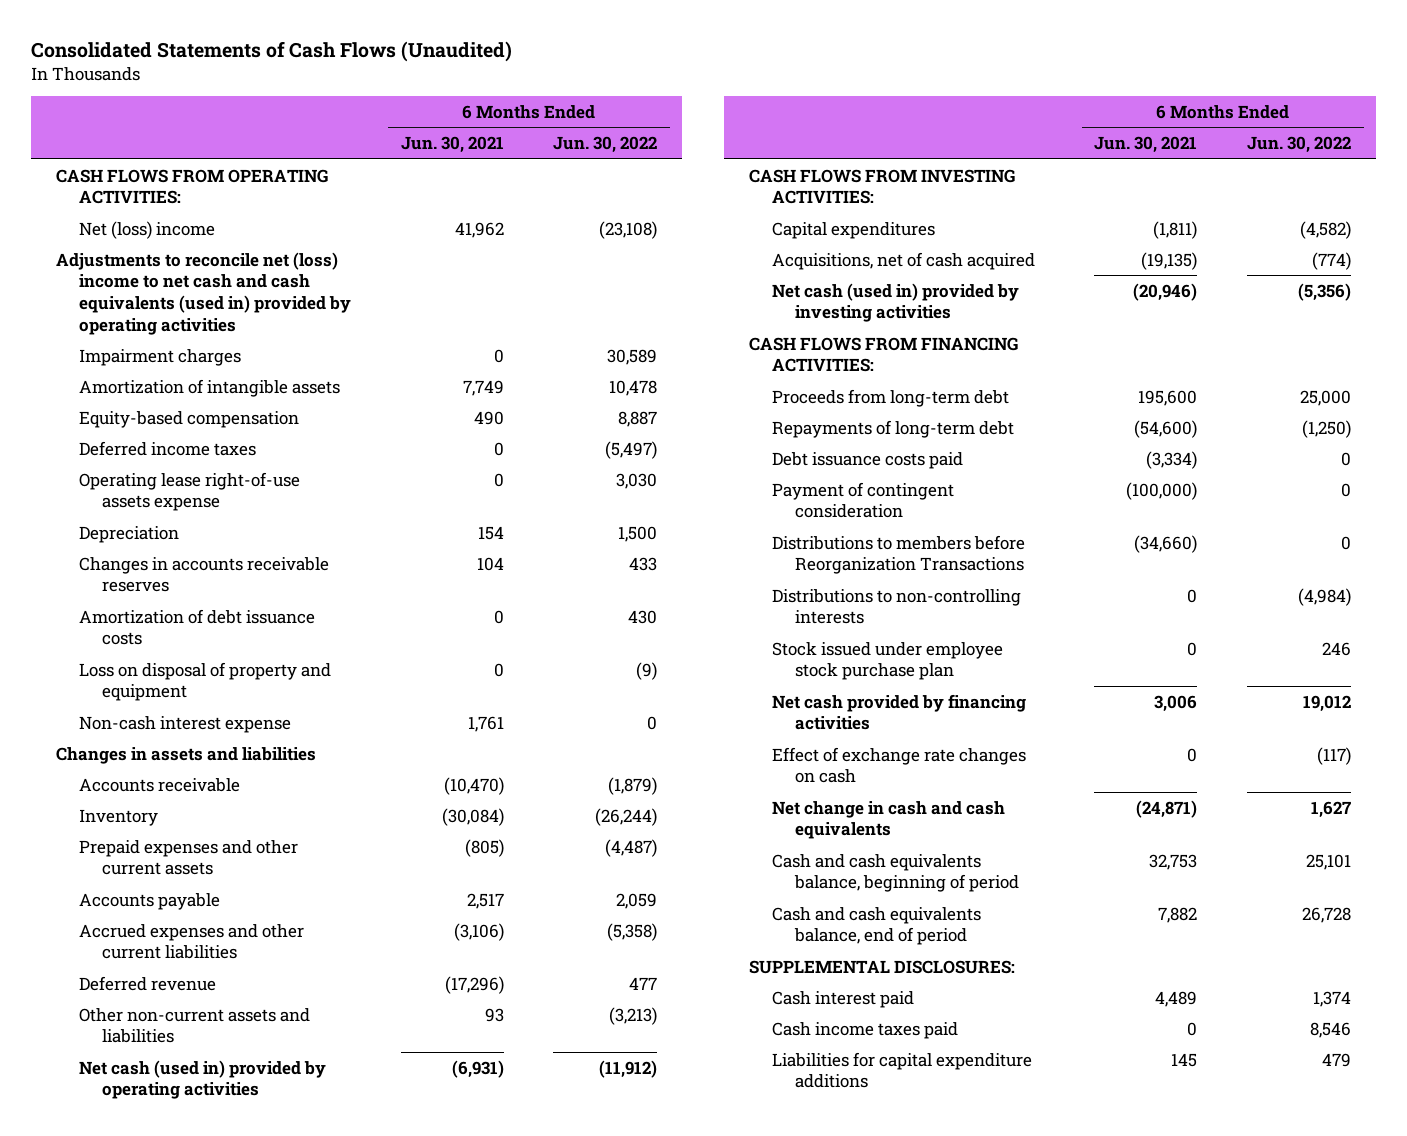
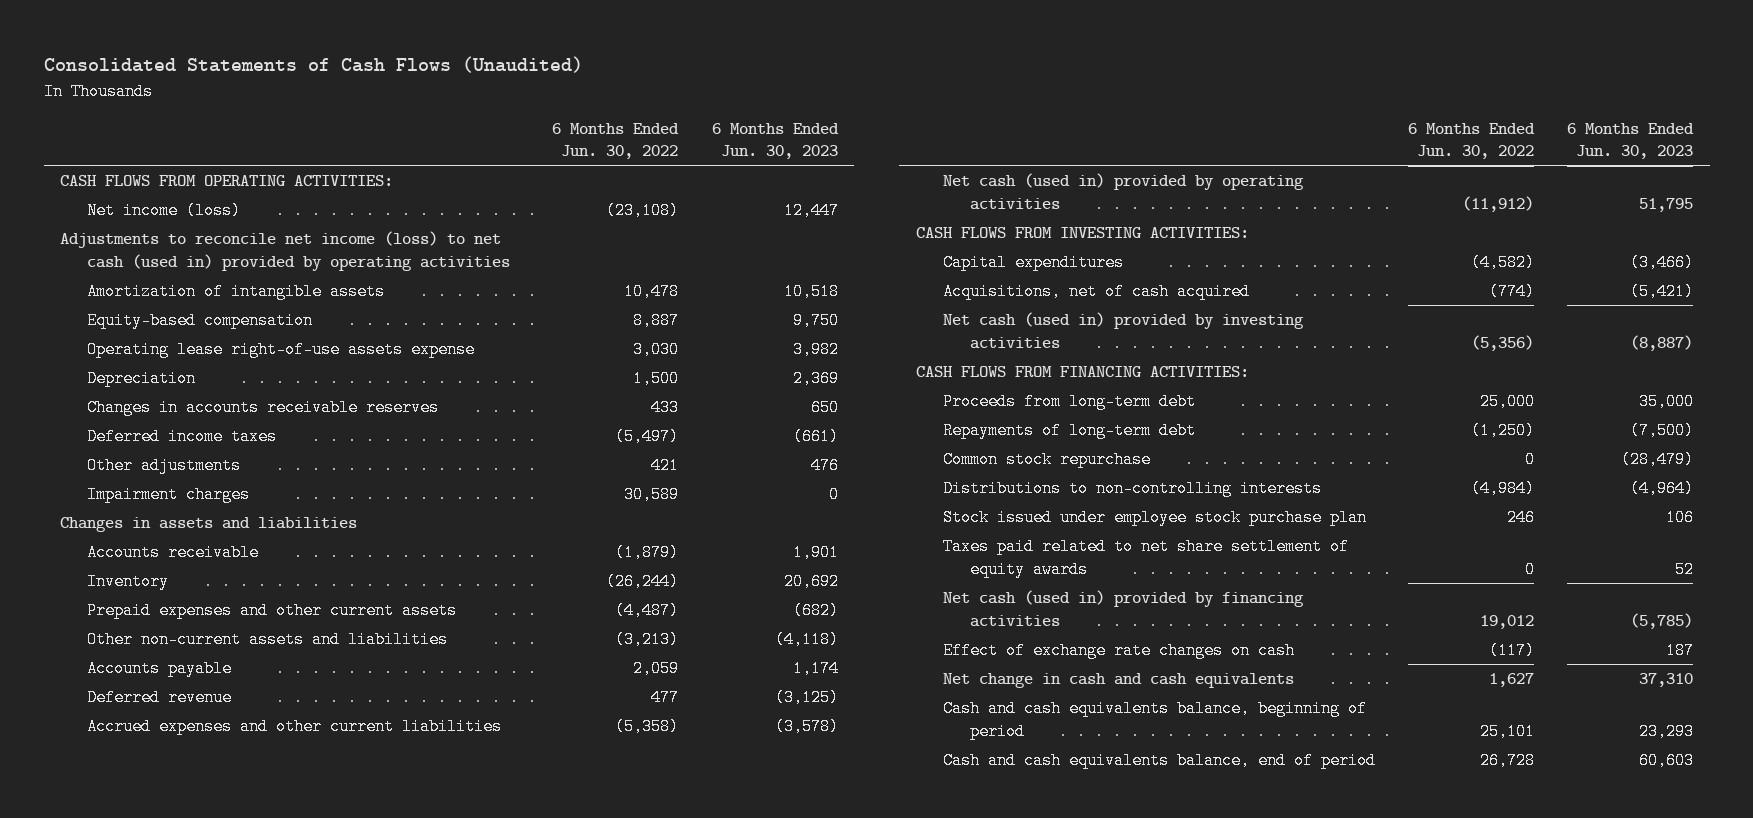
- | 6 Months Ended Jun. 30, 2021 | 6 Months Ended Jun. 30, 2022
+ | 6 Months Ended Jun. 30, 2022 | 6 Months Ended Jun. 30, 2023
- Net (loss) income | 41,962 | (23,108)
- Adjustments to reconcile net (loss) income to net cash and cash equivalents (used in) provided by operating activities
+ Net income (loss) | (23,108) | 12,447
+ Adjustments to reconcile net income (loss) to net cash (used in) provided by operating activities
- Amortization of debt issuance costs | 0 | 430
- Loss on disposal of property and equipment | 0 | (9)
- Non-cash interest expense | 1,761 | 0
moved down: Deferred income taxes | (5,497) | (661)
+ Other adjustments | 421 | 476
moved down: Impairment charges | 30,589 | 0
moved up: Other non-current assets and liabilities | (3,213) | (4,118)
moved down: Accrued expenses and other current liabilities | (5,358) | (3,578)
- Debt issuance costs paid | (3,334) | 0
- Payment of contingent consideration | (100,000) | 0
- Distributions to members before Reorganization Transactions | (34,660) | 0
+ Common stock repurchase | 0 | (28,479)
- Net cash provided by financing activities | 3,006 | 19,012
+ Taxes paid related to net share settlement of equity awards | 0 | 52
+ Net cash (used in) provided by financing activities | 19,012 | (5,785)
- SUPPLEMENTAL DISCLOSURES:
- Cash interest paid | 4,489 | 1,374
- Cash income taxes paid | 0 | 8,546
- Liabilities for capital expenditure additions | 145 | 479

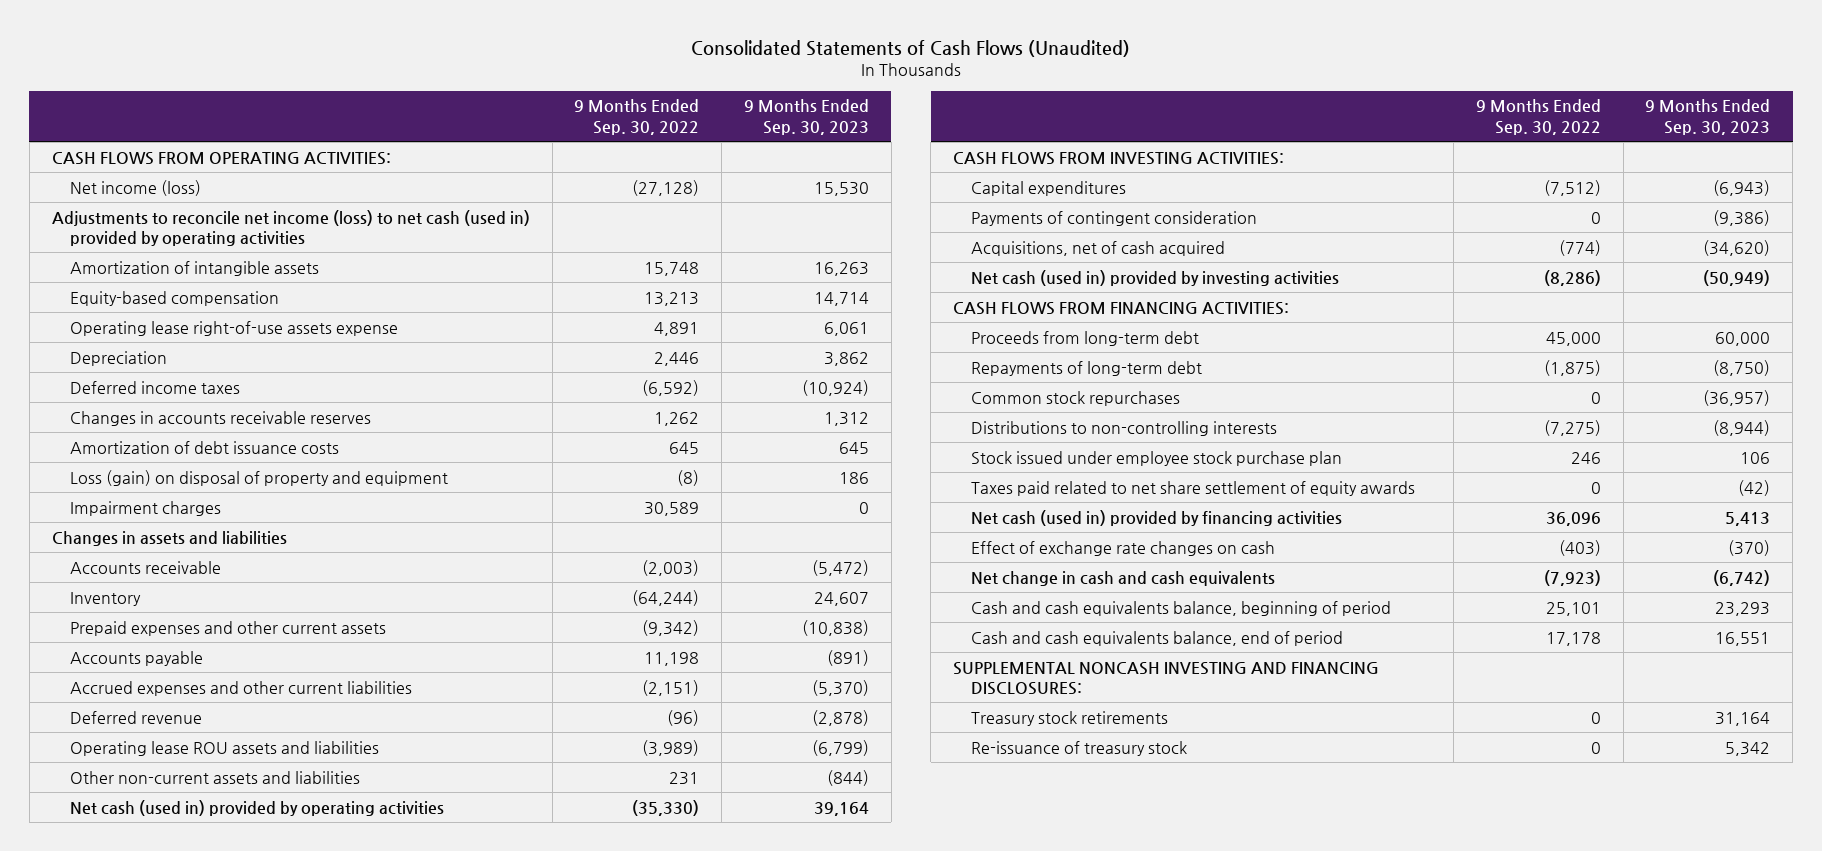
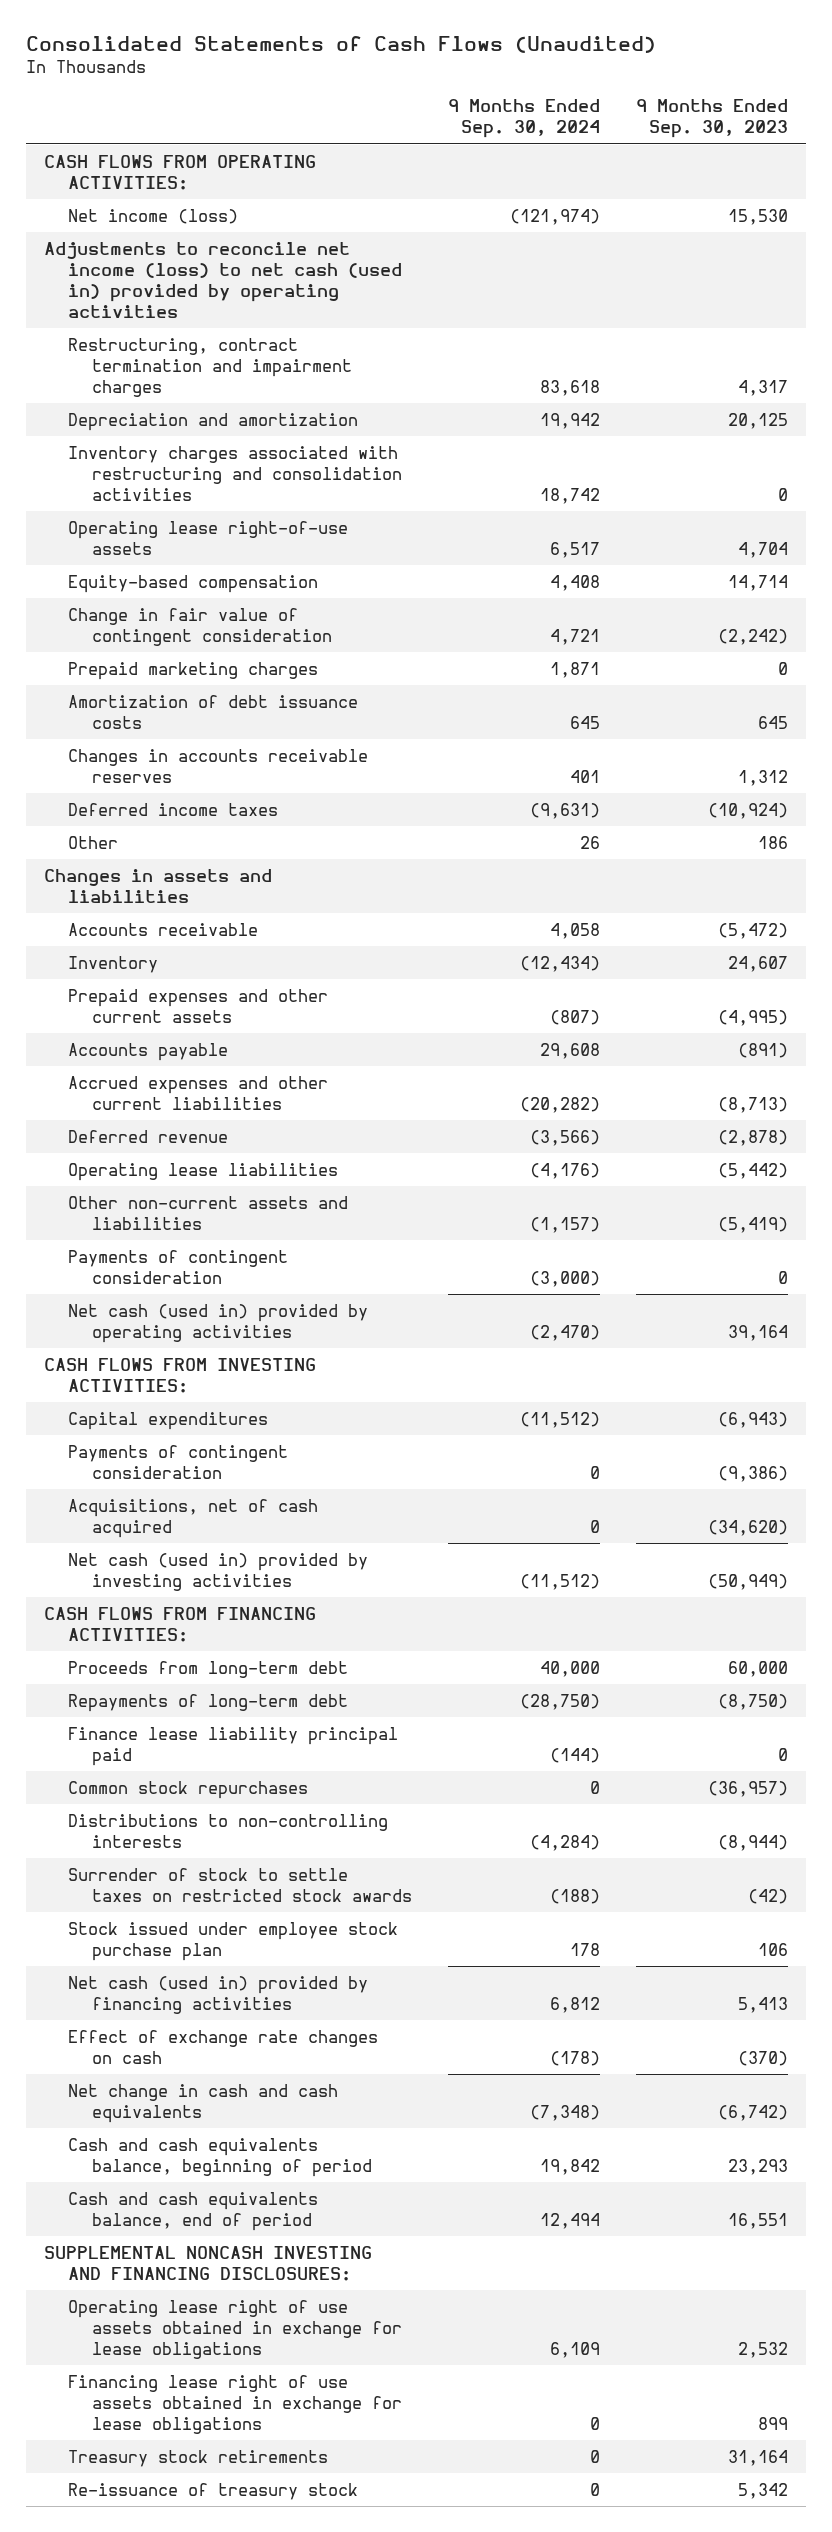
- | 9 Months Ended Sep. 30, 2022 | 9 Months Ended Sep. 30, 2023
+ | 9 Months Ended Sep. 30, 2024 | 9 Months Ended Sep. 30, 2023
- Amortization of intangible assets | 15,748 | 16,263
+ Restructuring, contract termination and impairment charges | 83,618 | 4,317
+ Depreciation and amortization | 19,942 | 20,125
+ Inventory charges associated with restructuring and consolidation activities | 18,742 | 0
+ Operating lease right-of-use assets | 6,517 | 4,704
- Operating lease right-of-use assets expense | 4,891 | 6,061
- Depreciation | 2,446 | 3,862
+ Change in fair value of contingent consideration | 4,721 | (2,242)
+ Prepaid marketing charges | 1,871 | 0
- Loss (gain) on disposal of property and equipment | (8) | 186
- Impairment charges | 30,589 | 0
moved down: Changes in accounts receivable reserves | 401 | 1,312
moved down: Deferred income taxes | (9,631) | (10,924)
+ Other | 26 | 186
- Prepaid expenses and other current assets | (9,342) | (10,838)
+ Prepaid expenses and other current assets | (807) | (4,995)
- Accrued expenses and other current liabilities | (2,151) | (5,370)
+ Accrued expenses and other current liabilities | (20,282) | (8,713)
- Operating lease ROU assets and liabilities | (3,989) | (6,799)
- Other non-current assets and liabilities | 231 | (844)
+ Operating lease liabilities | (4,176) | (5,442)
+ Other non-current assets and liabilities | (1,157) | (5,419)
+ Payments of contingent consideration | (3,000) | 0
+ Finance lease liability principal paid | (144) | 0
+ Surrender of stock to settle taxes on restricted stock awards | (188) | (42)
- Taxes paid related to net share settlement of equity awards | 0 | (42)
+ Operating lease right of use assets obtained in exchange for lease obligations | 6,109 | 2,532
+ Financing lease right of use assets obtained in exchange for lease obligations | 0 | 899

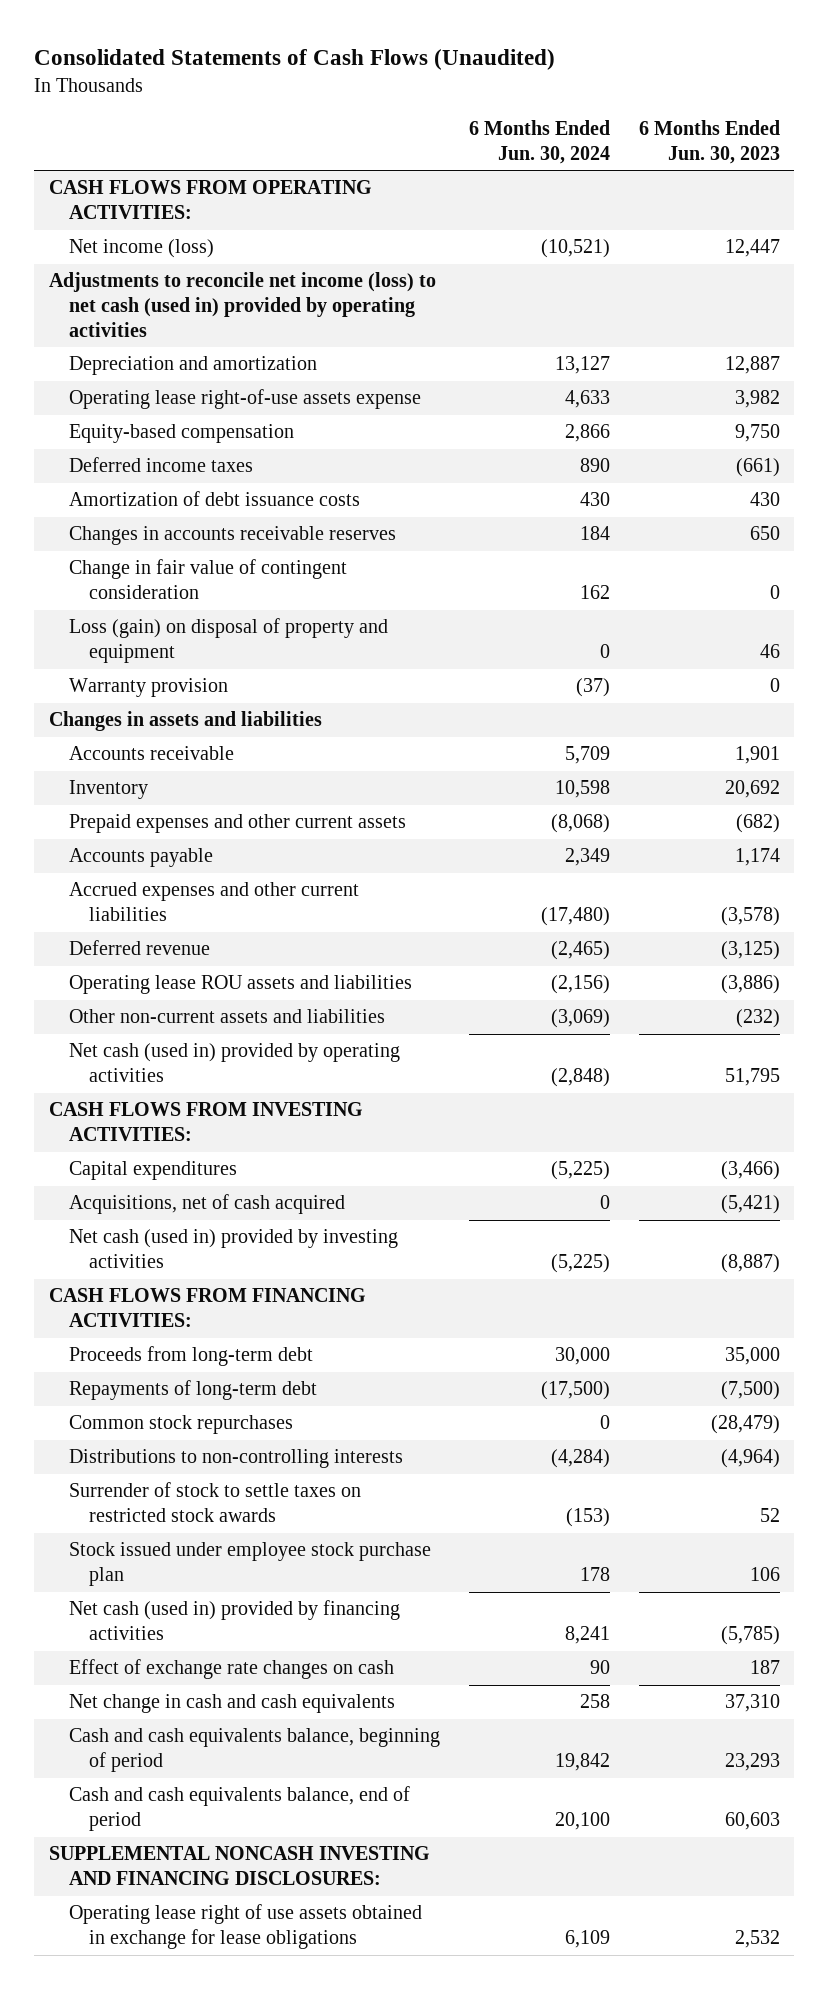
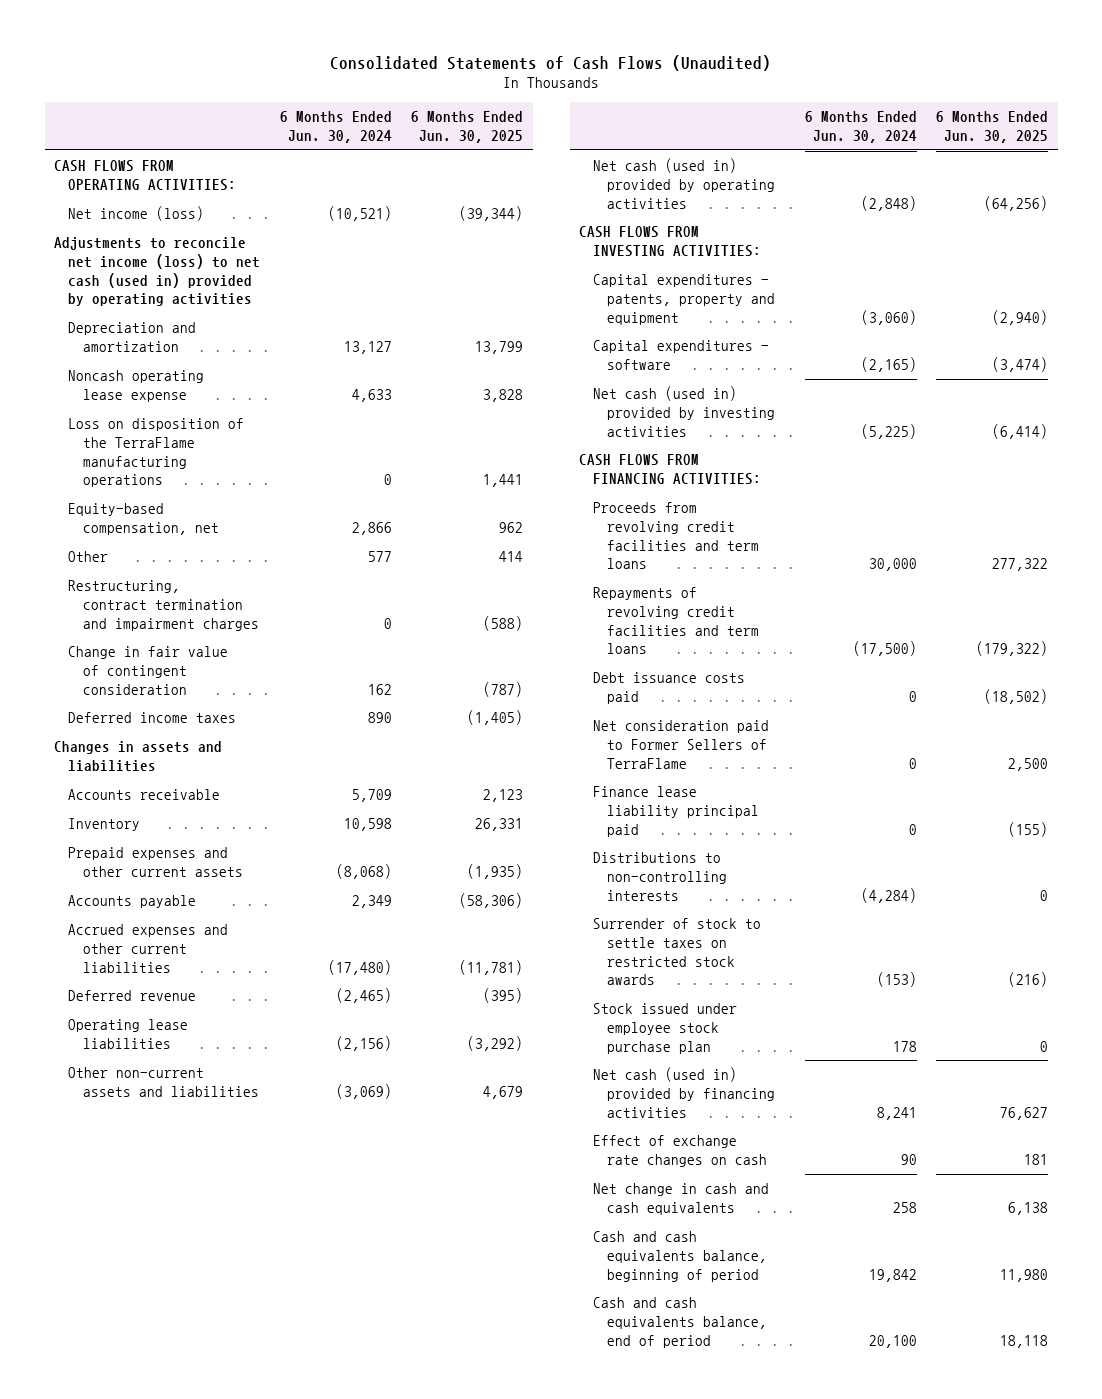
- | 6 Months Ended Jun. 30, 2024 | 6 Months Ended Jun. 30, 2023
+ | 6 Months Ended Jun. 30, 2024 | 6 Months Ended Jun. 30, 2025
- Operating lease right-of-use assets expense | 4,633 | 3,982
- Equity-based compensation | 2,866 | 9,750
- Amortization of debt issuance costs | 430 | 430
- Changes in accounts receivable reserves | 184 | 650
+ Noncash operating lease expense | 4,633 | 3,828
+ Loss on disposition of the TerraFlame manufacturing operations | 0 | 1,441
+ Equity-based compensation, net | 2,866 | 962
+ Other | 577 | 414
+ Restructuring, contract termination and impairment charges | 0 | (588)
- Loss (gain) on disposal of property and equipment | 0 | 46
- Warranty provision | (37) | 0
moved down: Deferred income taxes | 890 | (1,405)
- Operating lease ROU assets and liabilities | (2,156) | (3,886)
+ Operating lease liabilities | (2,156) | (3,292)
- Capital expenditures | (5,225) | (3,466)
- Acquisitions, net of cash acquired | 0 | (5,421)
+ Capital expenditures - patents, property and equipment | (3,060) | (2,940)
+ Capital expenditures - software | (2,165) | (3,474)
- Proceeds from long-term debt | 30,000 | 35,000
- Repayments of long-term debt | (17,500) | (7,500)
- Common stock repurchases | 0 | (28,479)
+ Proceeds from revolving credit facilities and term loans | 30,000 | 277,322
+ Repayments of revolving credit facilities and term loans | (17,500) | (179,322)
+ Debt issuance costs paid | 0 | (18,502)
+ Net consideration paid to Former Sellers of TerraFlame | 0 | 2,500
+ Finance lease liability principal paid | 0 | (155)
- SUPPLEMENTAL NONCASH INVESTING AND FINANCING DISCLOSURES:
- Operating lease right of use assets obtained in exchange for lease obligations | 6,109 | 2,532

